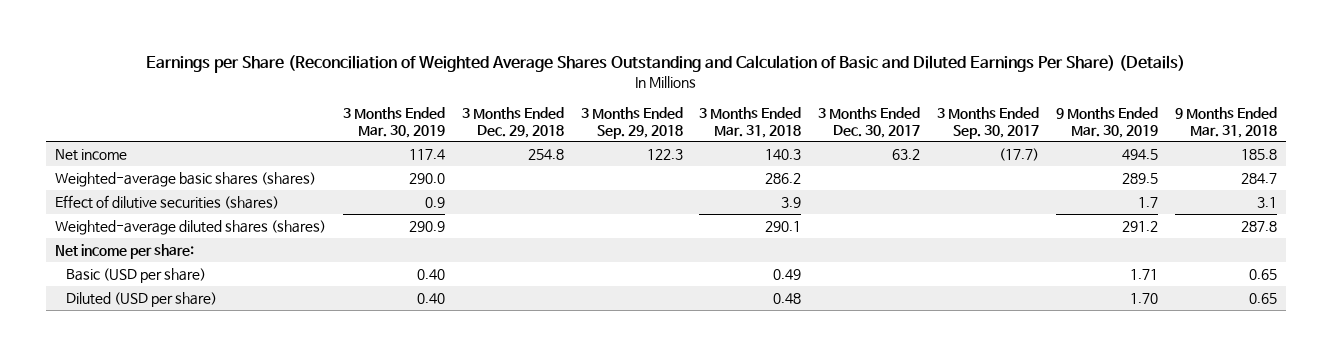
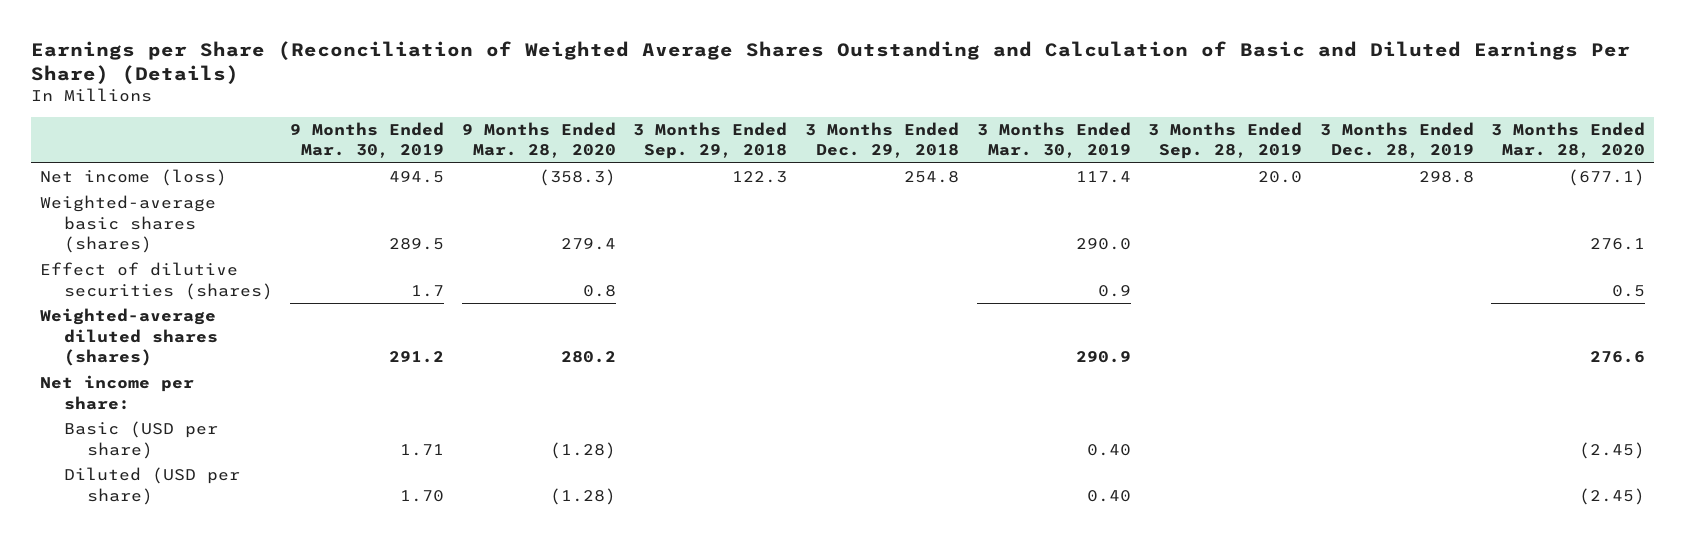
- | 3 Months Ended Mar. 30, 2019 | 3 Months Ended Dec. 29, 2018 | 3 Months Ended Sep. 29, 2018 | 3 Months Ended Mar. 31, 2018 | 3 Months Ended Dec. 30, 2017 | 3 Months Ended Sep. 30, 2017 | 9 Months Ended Mar. 30, 2019 | 9 Months Ended Mar. 31, 2018
+ | 9 Months Ended Mar. 30, 2019 | 9 Months Ended Mar. 28, 2020 | 3 Months Ended Sep. 29, 2018 | 3 Months Ended Dec. 29, 2018 | 3 Months Ended Mar. 30, 2019 | 3 Months Ended Sep. 28, 2019 | 3 Months Ended Dec. 28, 2019 | 3 Months Ended Mar. 28, 2020
- Net income | 117.4 | 254.8 | 122.3 | 140.3 | 63.2 | (17.7) | 494.5 | 185.8
+ Net income (loss) | 494.5 | (358.3) | 122.3 | 254.8 | 117.4 | 20.0 | 298.8 | (677.1)

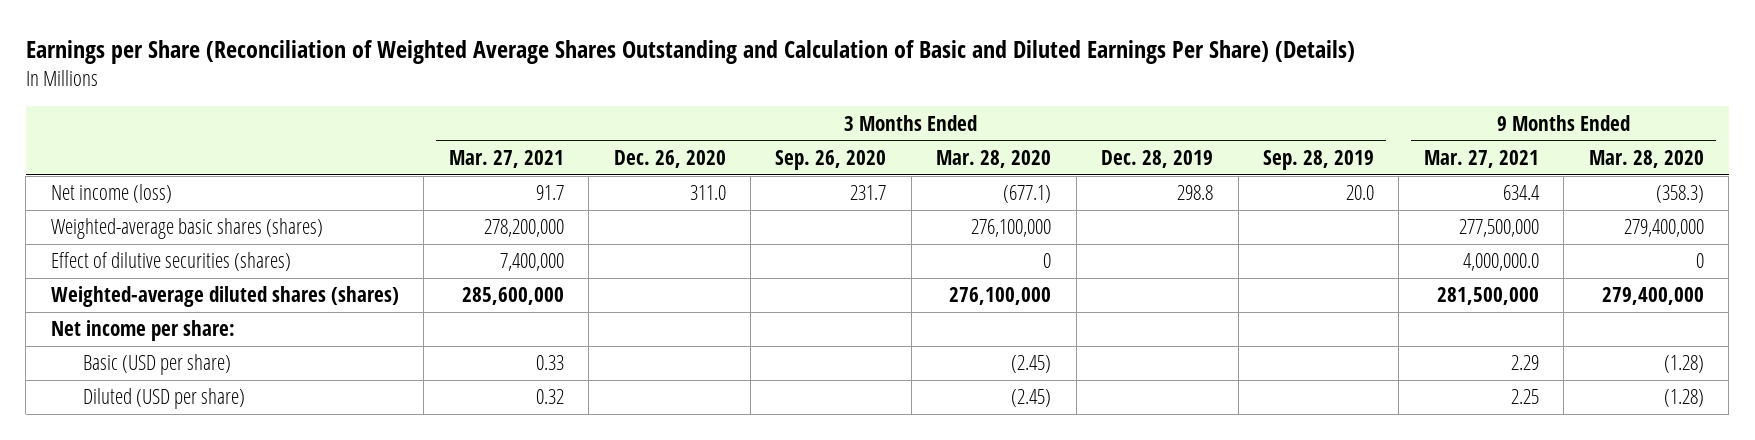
- | 9 Months Ended Mar. 30, 2019 | 9 Months Ended Mar. 28, 2020 | 3 Months Ended Sep. 29, 2018 | 3 Months Ended Dec. 29, 2018 | 3 Months Ended Mar. 30, 2019 | 3 Months Ended Sep. 28, 2019 | 3 Months Ended Dec. 28, 2019 | 3 Months Ended Mar. 28, 2020
+ | 3 Months Ended Mar. 27, 2021 | 3 Months Ended Dec. 26, 2020 | 3 Months Ended Sep. 26, 2020 | 3 Months Ended Mar. 28, 2020 | 3 Months Ended Dec. 28, 2019 | 3 Months Ended Sep. 28, 2019 | 9 Months Ended Mar. 27, 2021 | 9 Months Ended Mar. 28, 2020
- Weighted-average basic shares (shares) | 289.5 | 279.4 | | | 290.0 | | | 276.1
- Effect of dilutive securities (shares) | 1.7 | 0.8 | | | 0.9 | | | 0.5
- Weighted-average diluted shares (shares) | 291.2 | 280.2 | | | 290.9 | | | 276.6
+ Weighted-average basic shares (shares) | 278,200,000 | | | 276,100,000 | | | 277,500,000 | 279,400,000
+ Effect of dilutive securities (shares) | 7,400,000 | | | 0 | | | 4,000,000.0 | 0
+ Weighted-average diluted shares (shares) | 285,600,000 | | | 276,100,000 | | | 281,500,000 | 279,400,000

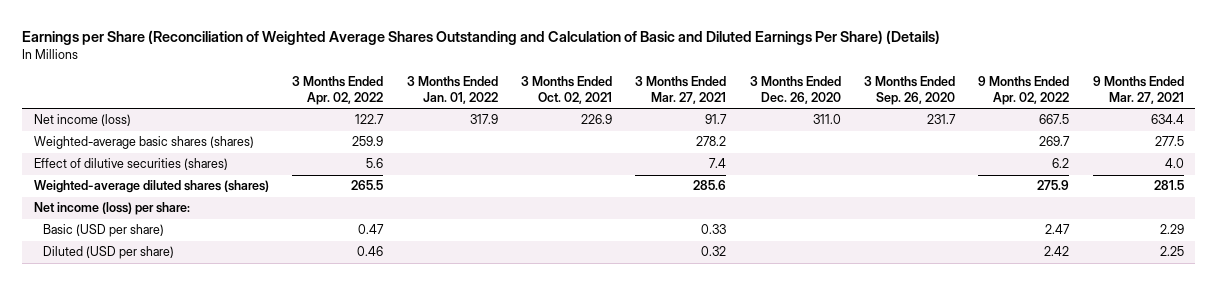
- | 3 Months Ended Mar. 27, 2021 | 3 Months Ended Dec. 26, 2020 | 3 Months Ended Sep. 26, 2020 | 3 Months Ended Mar. 28, 2020 | 3 Months Ended Dec. 28, 2019 | 3 Months Ended Sep. 28, 2019 | 9 Months Ended Mar. 27, 2021 | 9 Months Ended Mar. 28, 2020
+ | 3 Months Ended Apr. 02, 2022 | 3 Months Ended Jan. 01, 2022 | 3 Months Ended Oct. 02, 2021 | 3 Months Ended Mar. 27, 2021 | 3 Months Ended Dec. 26, 2020 | 3 Months Ended Sep. 26, 2020 | 9 Months Ended Apr. 02, 2022 | 9 Months Ended Mar. 27, 2021
- Weighted-average basic shares (shares) | 278,200,000 | | | 276,100,000 | | | 277,500,000 | 279,400,000
- Effect of dilutive securities (shares) | 7,400,000 | | | 0 | | | 4,000,000.0 | 0
- Weighted-average diluted shares (shares) | 285,600,000 | | | 276,100,000 | | | 281,500,000 | 279,400,000
- Net income per share:
+ Weighted-average basic shares (shares) | 259.9 | | | 278.2 | | | 269.7 | 277.5
+ Effect of dilutive securities (shares) | 5.6 | | | 7.4 | | | 6.2 | 4.0
+ Weighted-average diluted shares (shares) | 265.5 | | | 285.6 | | | 275.9 | 281.5
+ Net income (loss) per share:

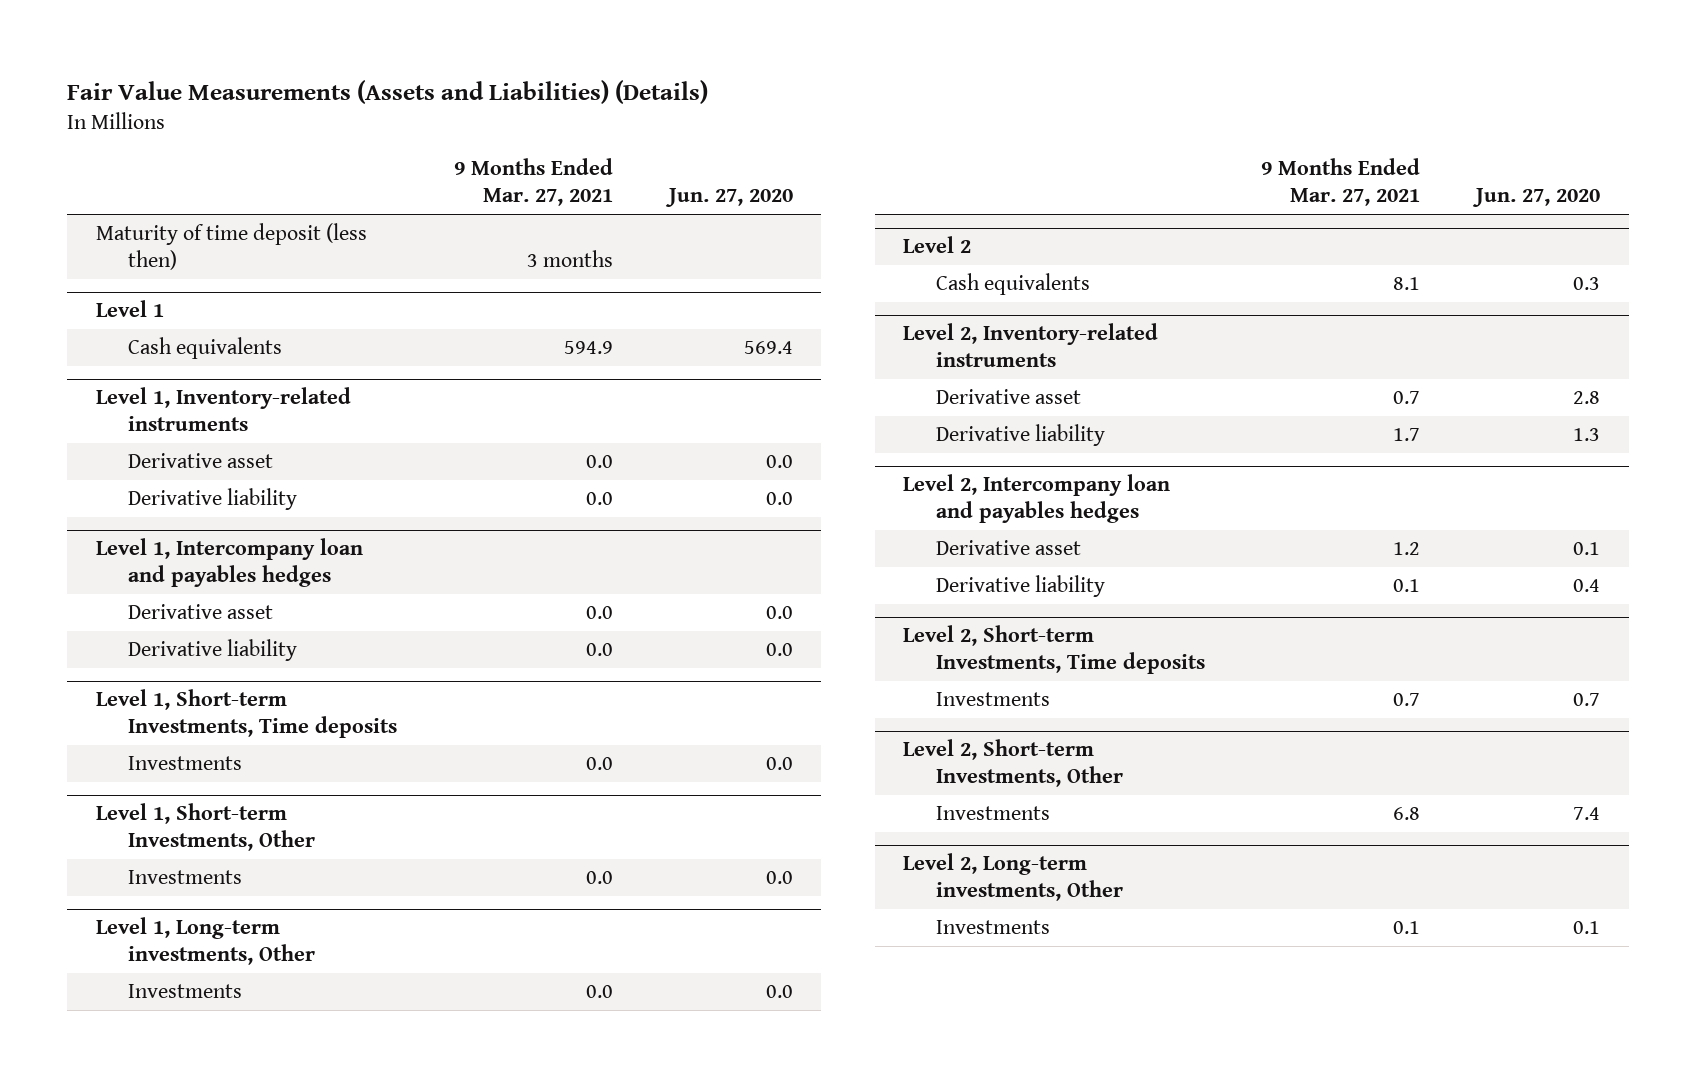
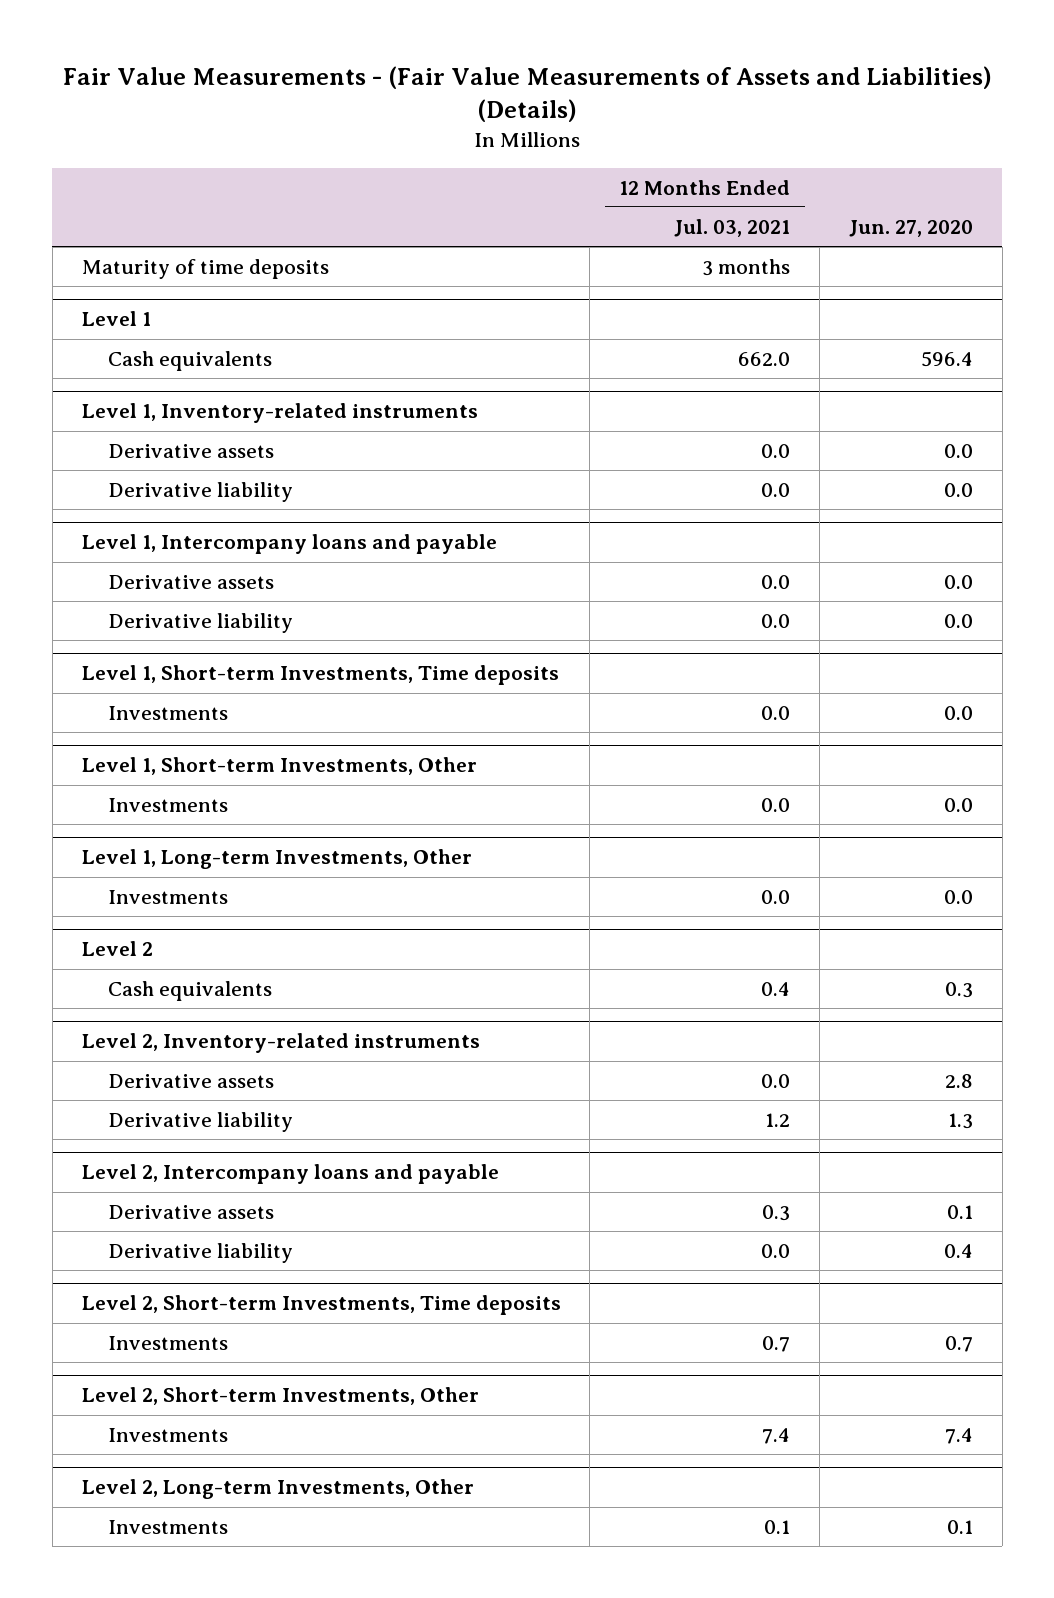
- Fair Value Measurements (Assets and Liabilities) (Details)
+ Fair Value Measurements - (Fair Value Measurements of Assets and Liabilities) (Details)
- | 9 Months Ended Mar. 27, 2021 | Jun. 27, 2020
+ | 12 Months Ended Jul. 03, 2021 | Jun. 27, 2020
- Maturity of time deposit (less then) | 3 months |
+ Maturity of time deposits | 3 months |
@ Level 1
- Cash equivalents | 594.9 | 569.4
+ Cash equivalents | 662.0 | 596.4
@ Level 1, Inventory-related instruments
- Derivative asset | 0.0 | 0.0
+ Derivative assets | 0.0 | 0.0
- Level 1, Intercompany loan and payables hedges
- Derivative asset | 0.0 | 0.0
+ Level 1, Intercompany loans and payable
+ Derivative assets | 0.0 | 0.0
- Level 1, Long-term investments, Other
+ Level 1, Long-term Investments, Other
@ Level 2, Inventory-related instruments
- Derivative asset | 0.7 | 2.8
+ Derivative assets | 0.0 | 2.8
- Level 2, Intercompany loan and payables hedges
- Derivative asset | 1.2 | 0.1
+ Level 2, Intercompany loans and payable
+ Derivative assets | 0.3 | 0.1
- Level 2, Long-term investments, Other
+ Level 2, Long-term Investments, Other

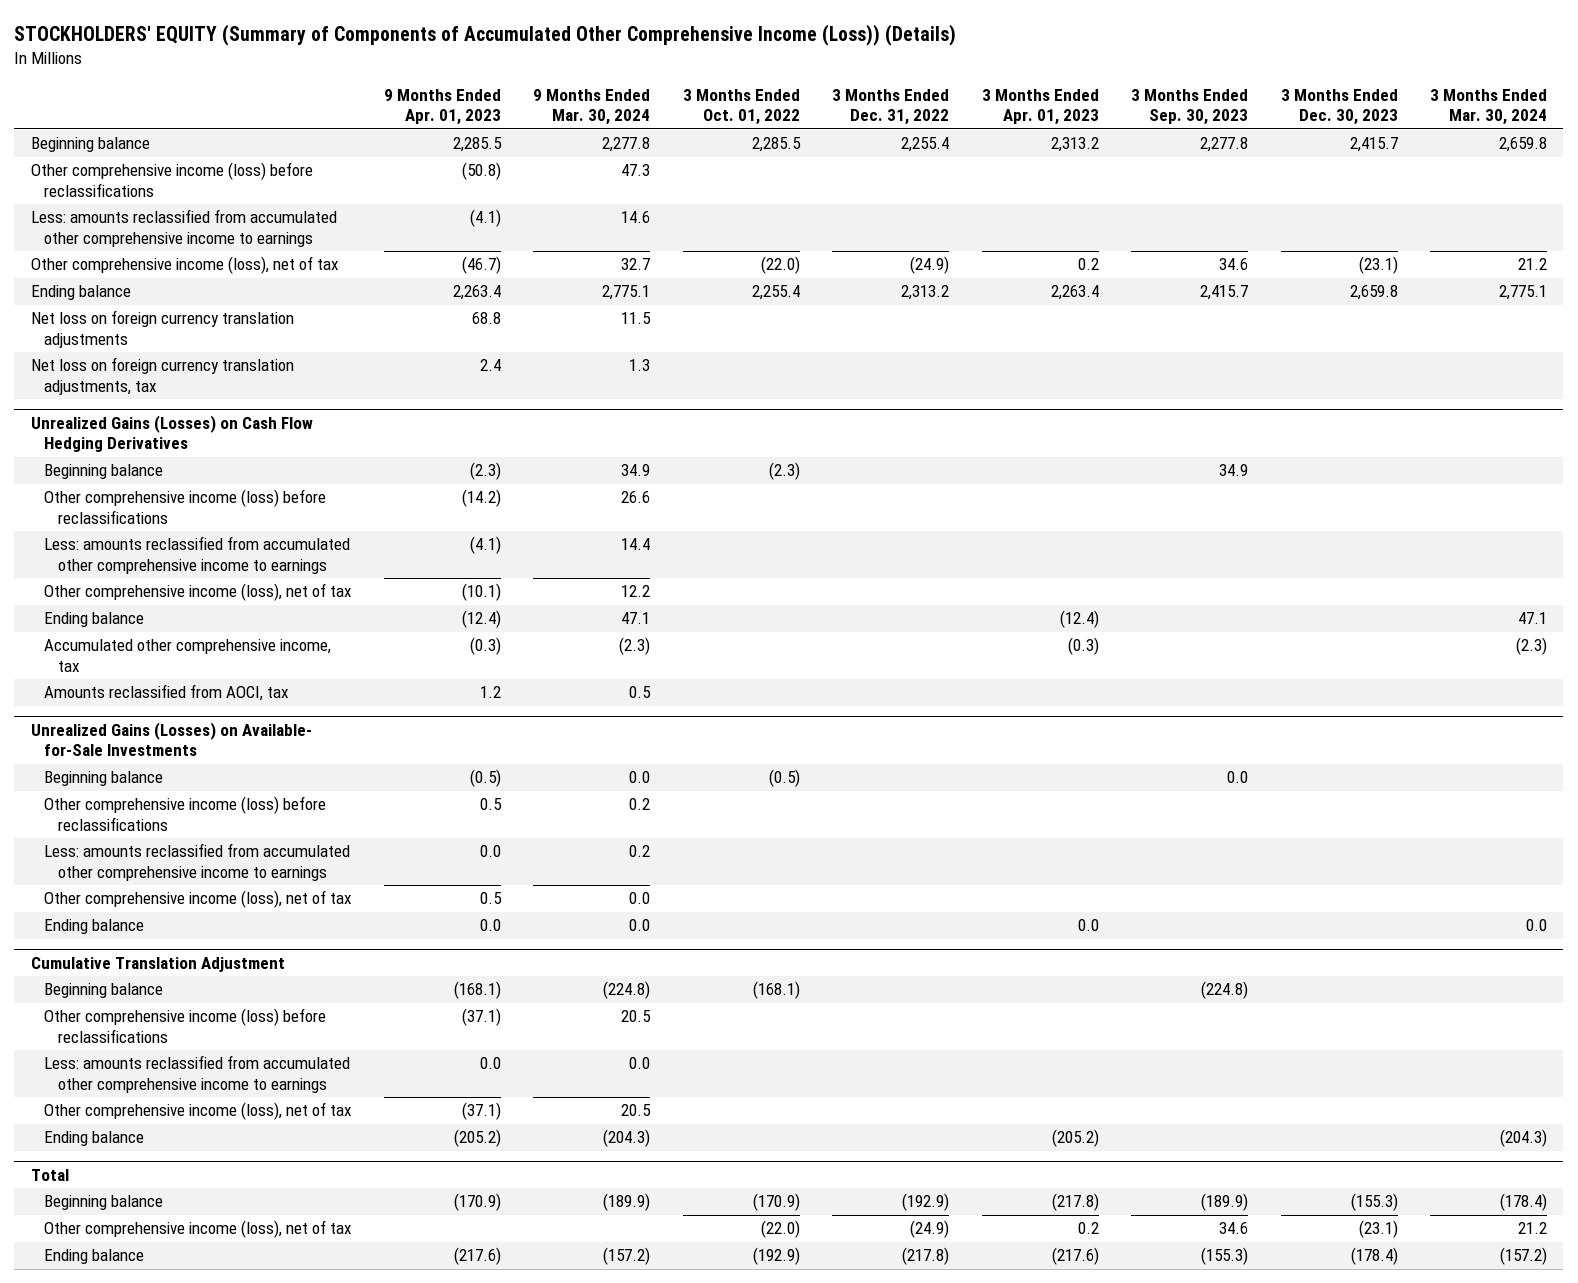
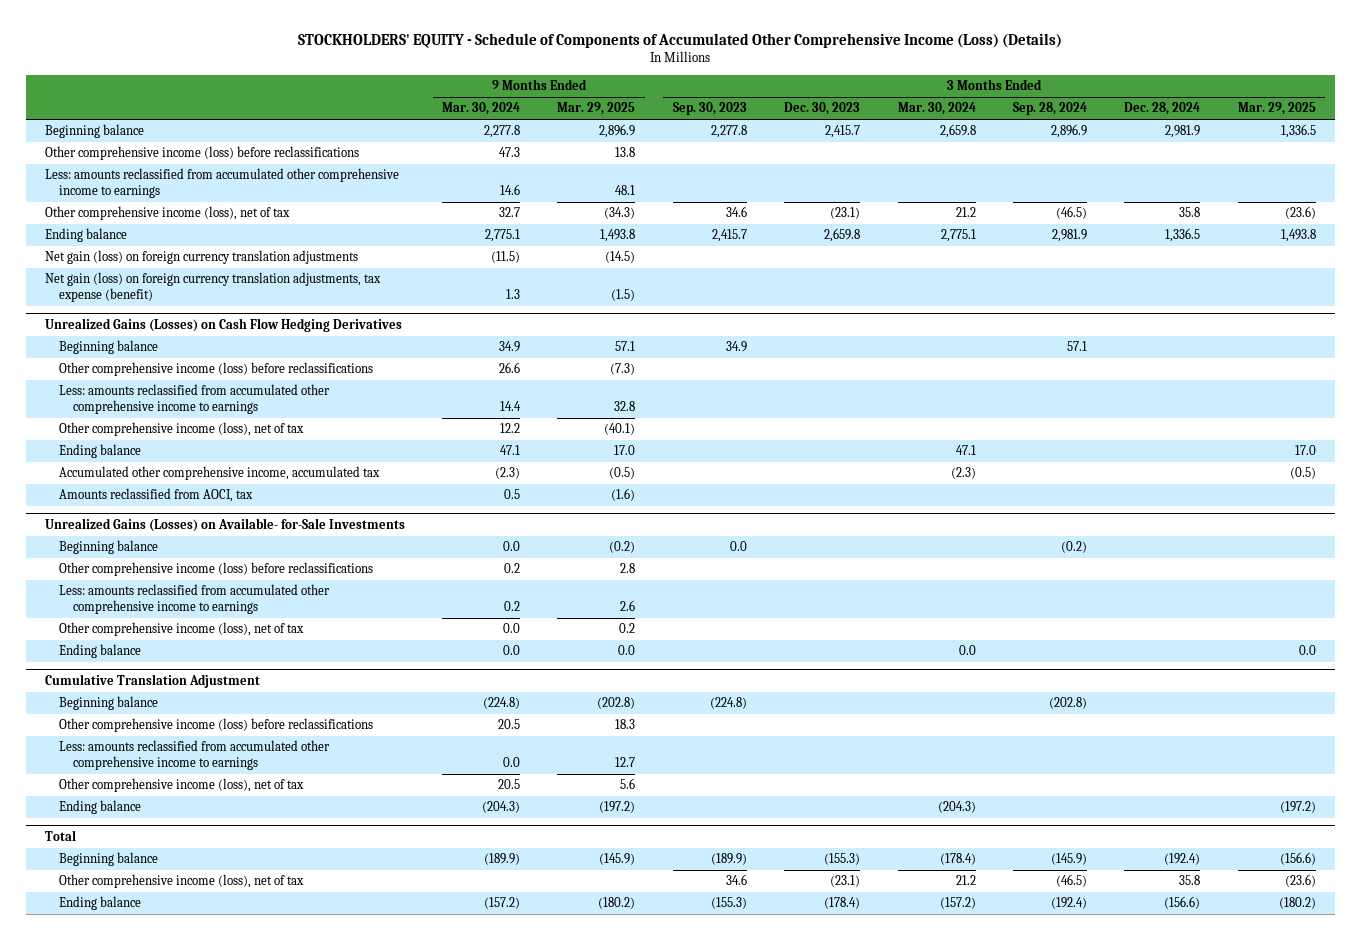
- STOCKHOLDERS' EQUITY (Summary of Components of Accumulated Other Comprehensive Income (Loss)) (Details)
+ STOCKHOLDERS' EQUITY - Schedule of Components of Accumulated Other Comprehensive Income (Loss) (Details)
- | 9 Months Ended Apr. 01, 2023 | 9 Months Ended Mar. 30, 2024 | 3 Months Ended Oct. 01, 2022 | 3 Months Ended Dec. 31, 2022 | 3 Months Ended Apr. 01, 2023 | 3 Months Ended Sep. 30, 2023 | 3 Months Ended Dec. 30, 2023 | 3 Months Ended Mar. 30, 2024
+ | 9 Months Ended Mar. 30, 2024 | 9 Months Ended Mar. 29, 2025 | 3 Months Ended Sep. 30, 2023 | 3 Months Ended Dec. 30, 2023 | 3 Months Ended Mar. 30, 2024 | 3 Months Ended Sep. 28, 2024 | 3 Months Ended Dec. 28, 2024 | 3 Months Ended Mar. 29, 2025
- Net loss on foreign currency translation adjustments | 68.8 | 11.5 | | | | | |
- Net loss on foreign currency translation adjustments, tax | 2.4 | 1.3 | | | | | |
+ Net gain (loss) on foreign currency translation adjustments | (11.5) | (14.5) | | | | | |
+ Net gain (loss) on foreign currency translation adjustments, tax expense (benefit) | 1.3 | (1.5) | | | | | |
@ Unrealized Gains (Losses) on Cash Flow Hedging Derivatives
- Accumulated other comprehensive income, tax | (0.3) | (2.3) | | | (0.3) | | | (2.3)
+ Accumulated other comprehensive income, accumulated tax | (2.3) | (0.5) | | | (2.3) | | | (0.5)

